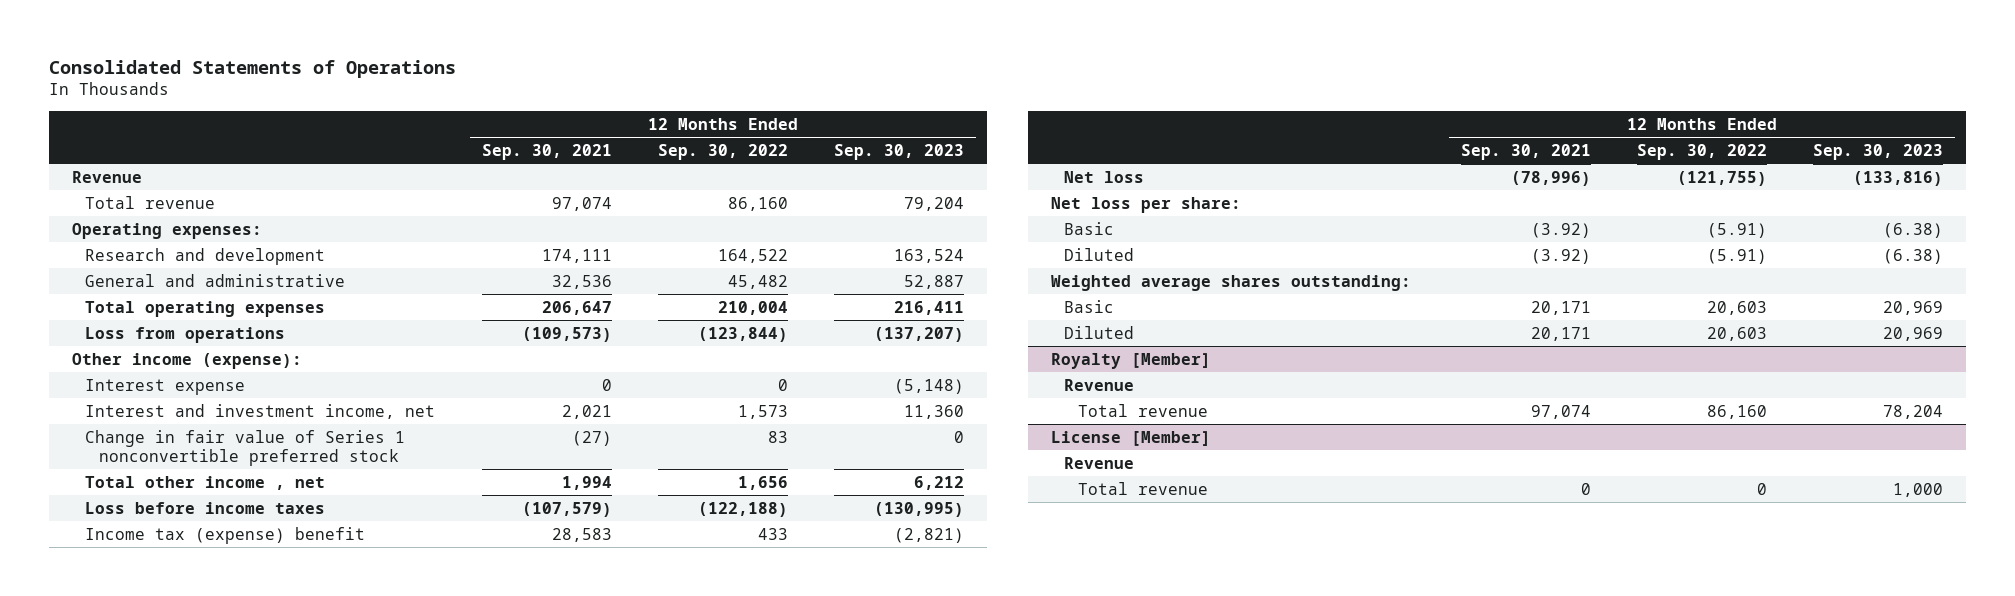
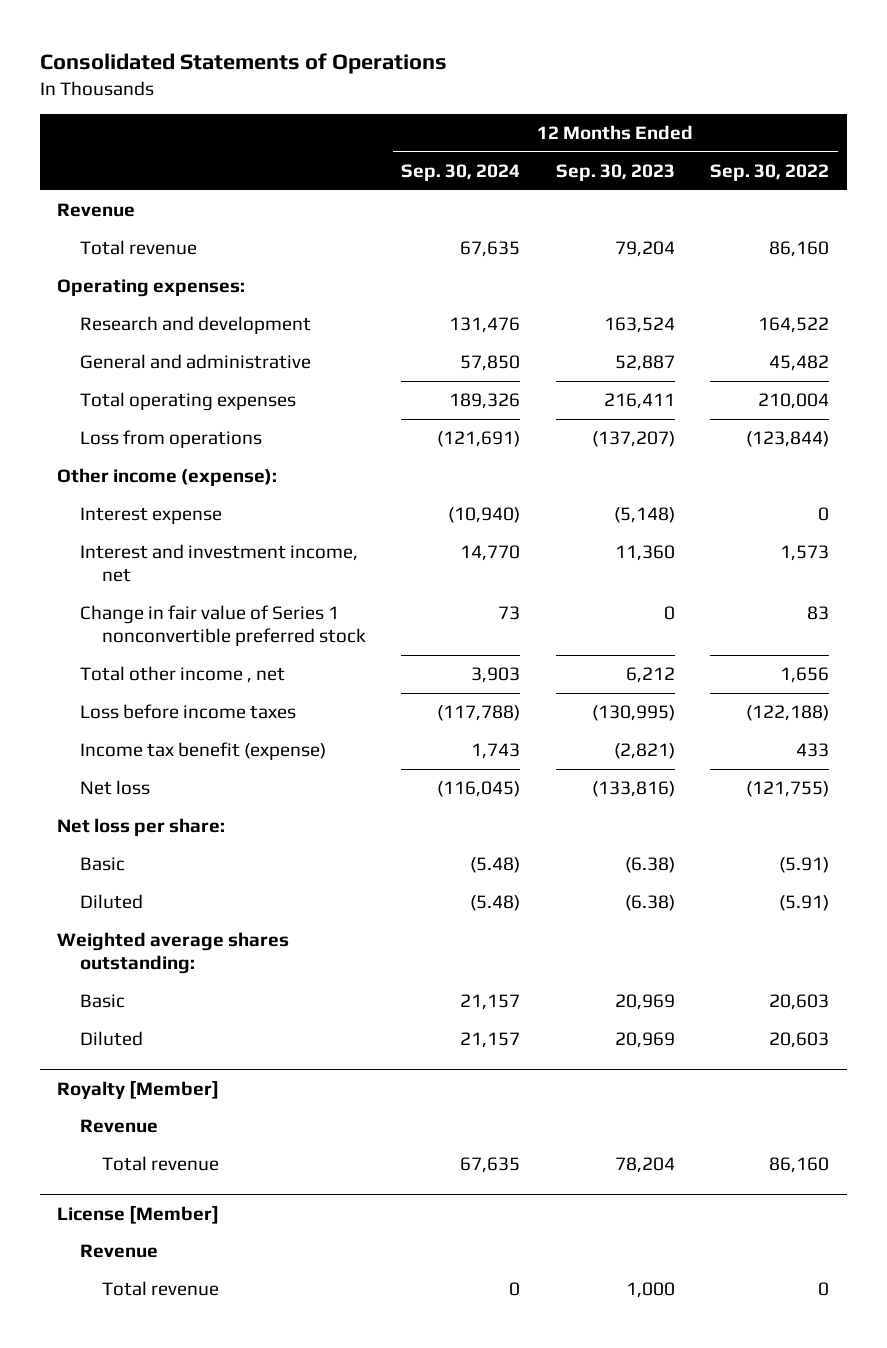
- | 12 Months Ended Sep. 30, 2021 | 12 Months Ended Sep. 30, 2022 | 12 Months Ended Sep. 30, 2023
+ | 12 Months Ended Sep. 30, 2024 | 12 Months Ended Sep. 30, 2023 | 12 Months Ended Sep. 30, 2022
- Income tax (expense) benefit | 28,583 | 433 | (2,821)
+ Income tax benefit (expense) | 1,743 | (2,821) | 433

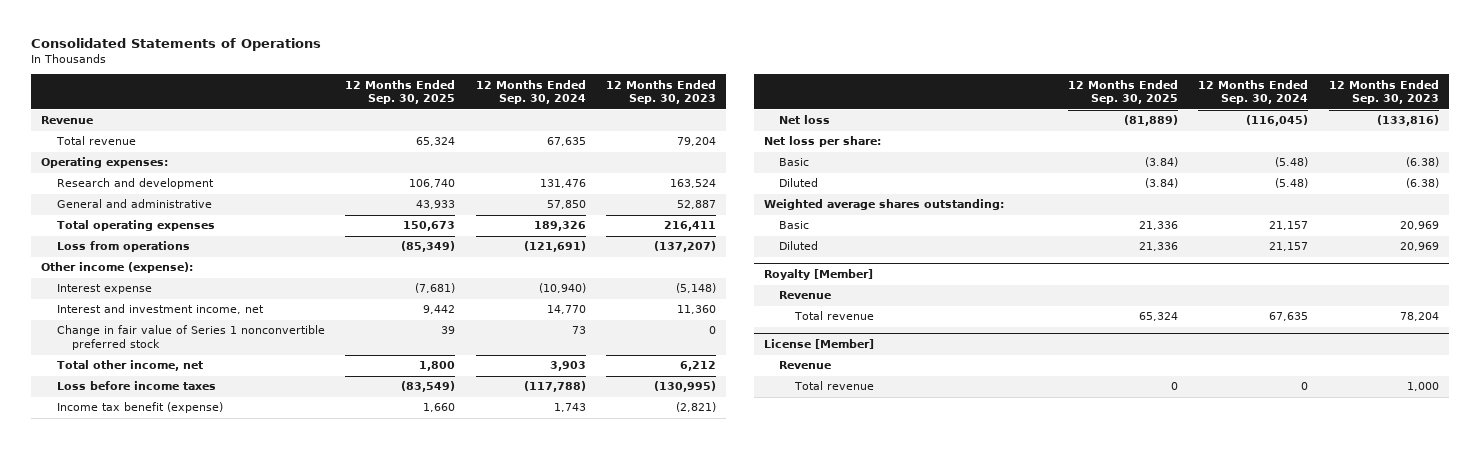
- | 12 Months Ended Sep. 30, 2024 | 12 Months Ended Sep. 30, 2023 | 12 Months Ended Sep. 30, 2022
+ | 12 Months Ended Sep. 30, 2025 | 12 Months Ended Sep. 30, 2024 | 12 Months Ended Sep. 30, 2023
- Total other income , net | 3,903 | 6,212 | 1,656
+ Total other income, net | 1,800 | 3,903 | 6,212

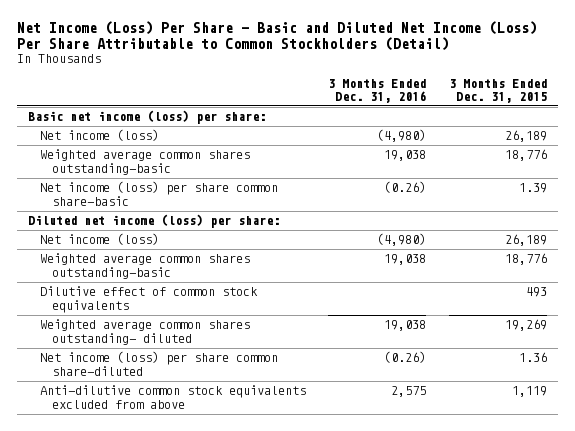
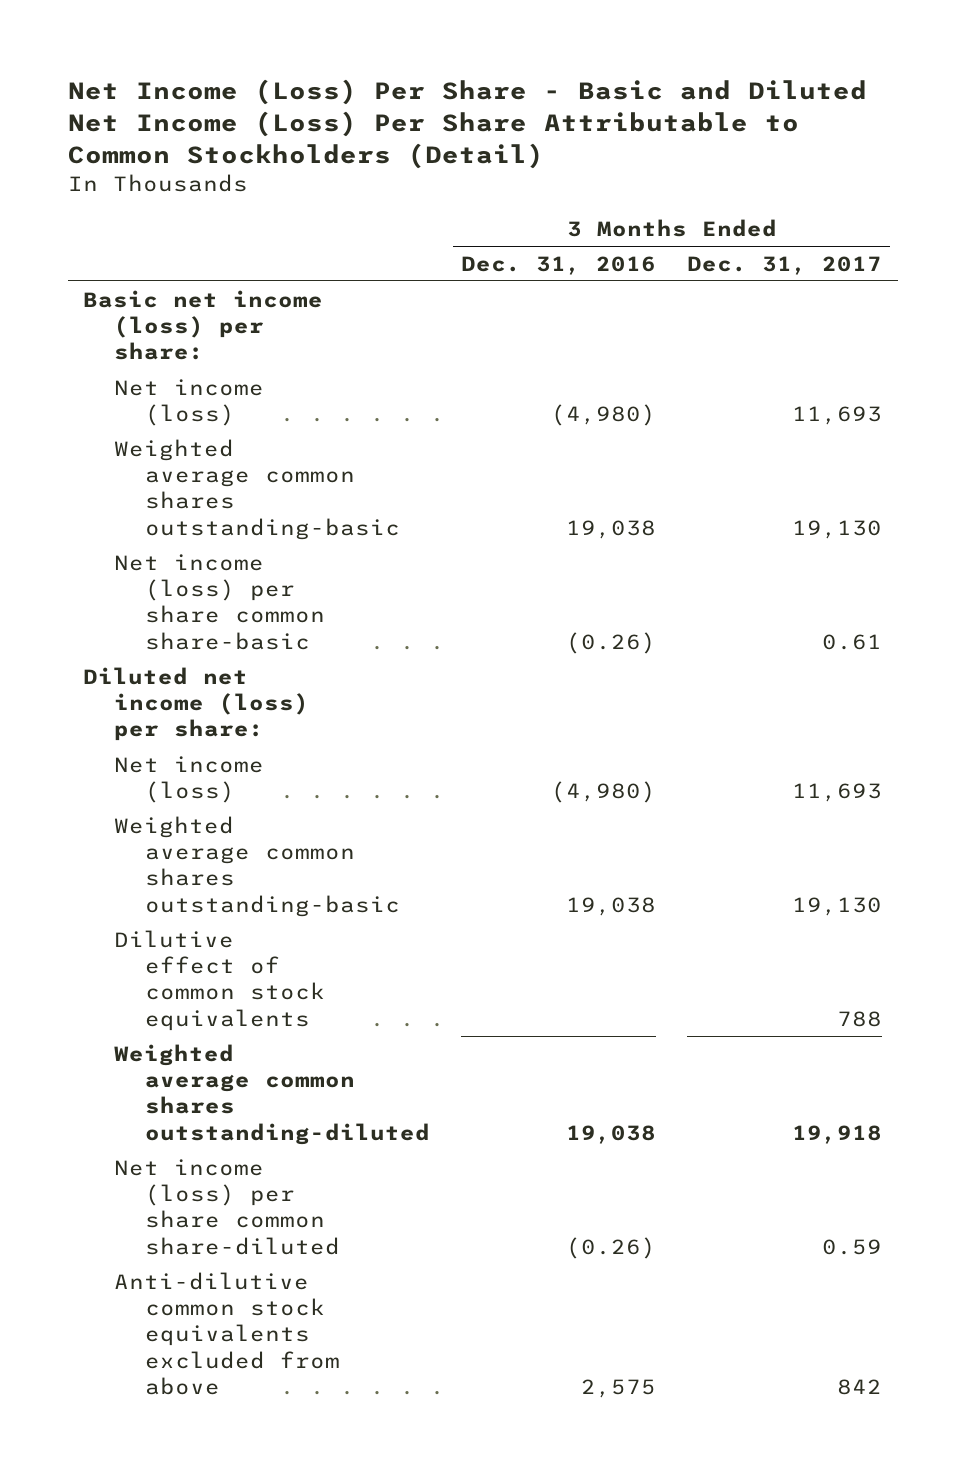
- | 3 Months Ended Dec. 31, 2016 | 3 Months Ended Dec. 31, 2015
+ | 3 Months Ended Dec. 31, 2016 | 3 Months Ended Dec. 31, 2017
- Weighted average common shares outstanding- diluted | 19,038 | 19,269
+ Weighted average common shares outstanding-diluted | 19,038 | 19,918

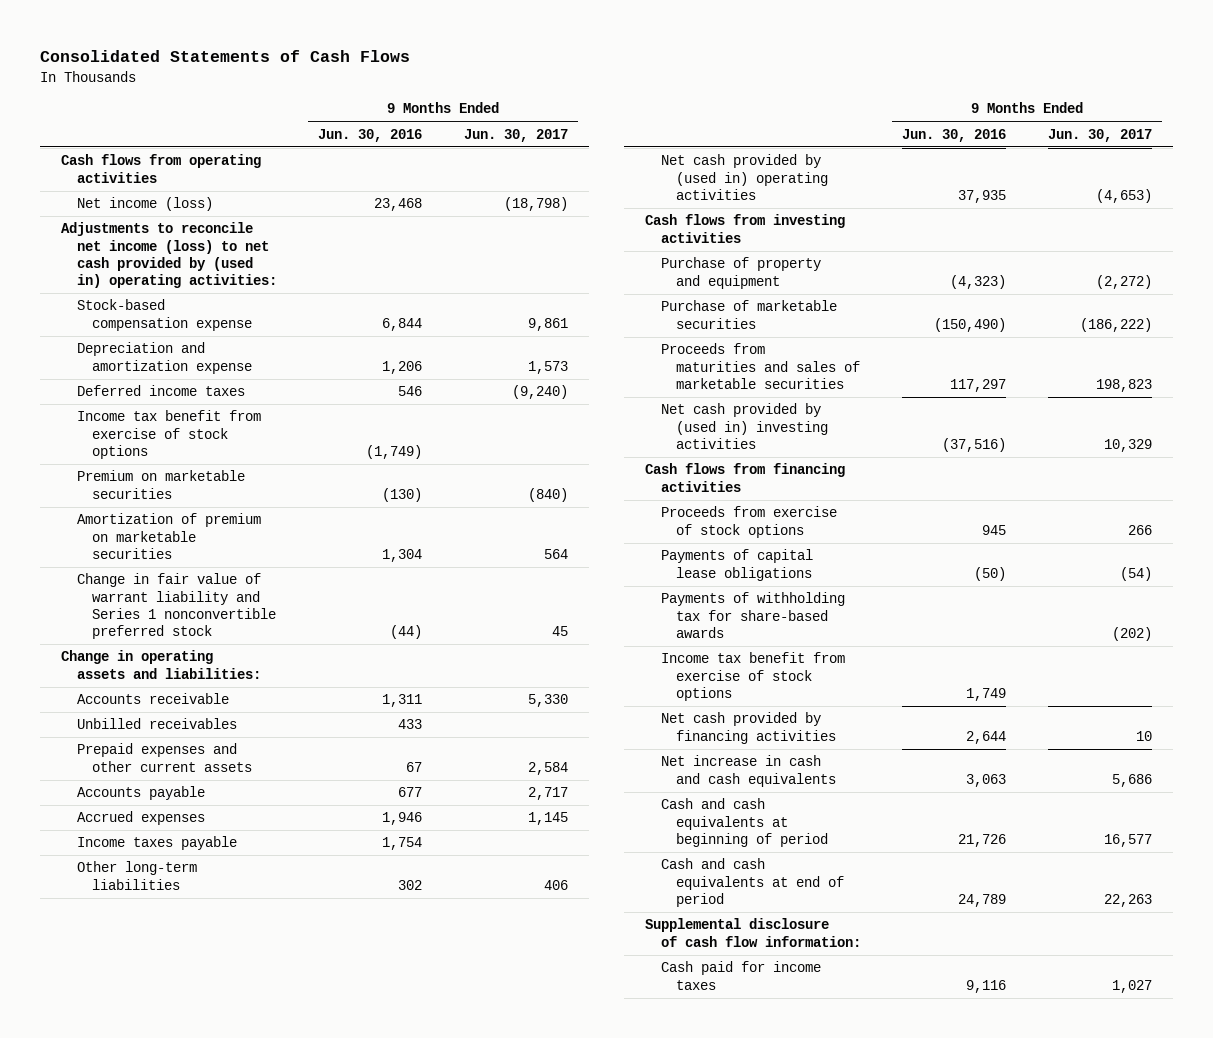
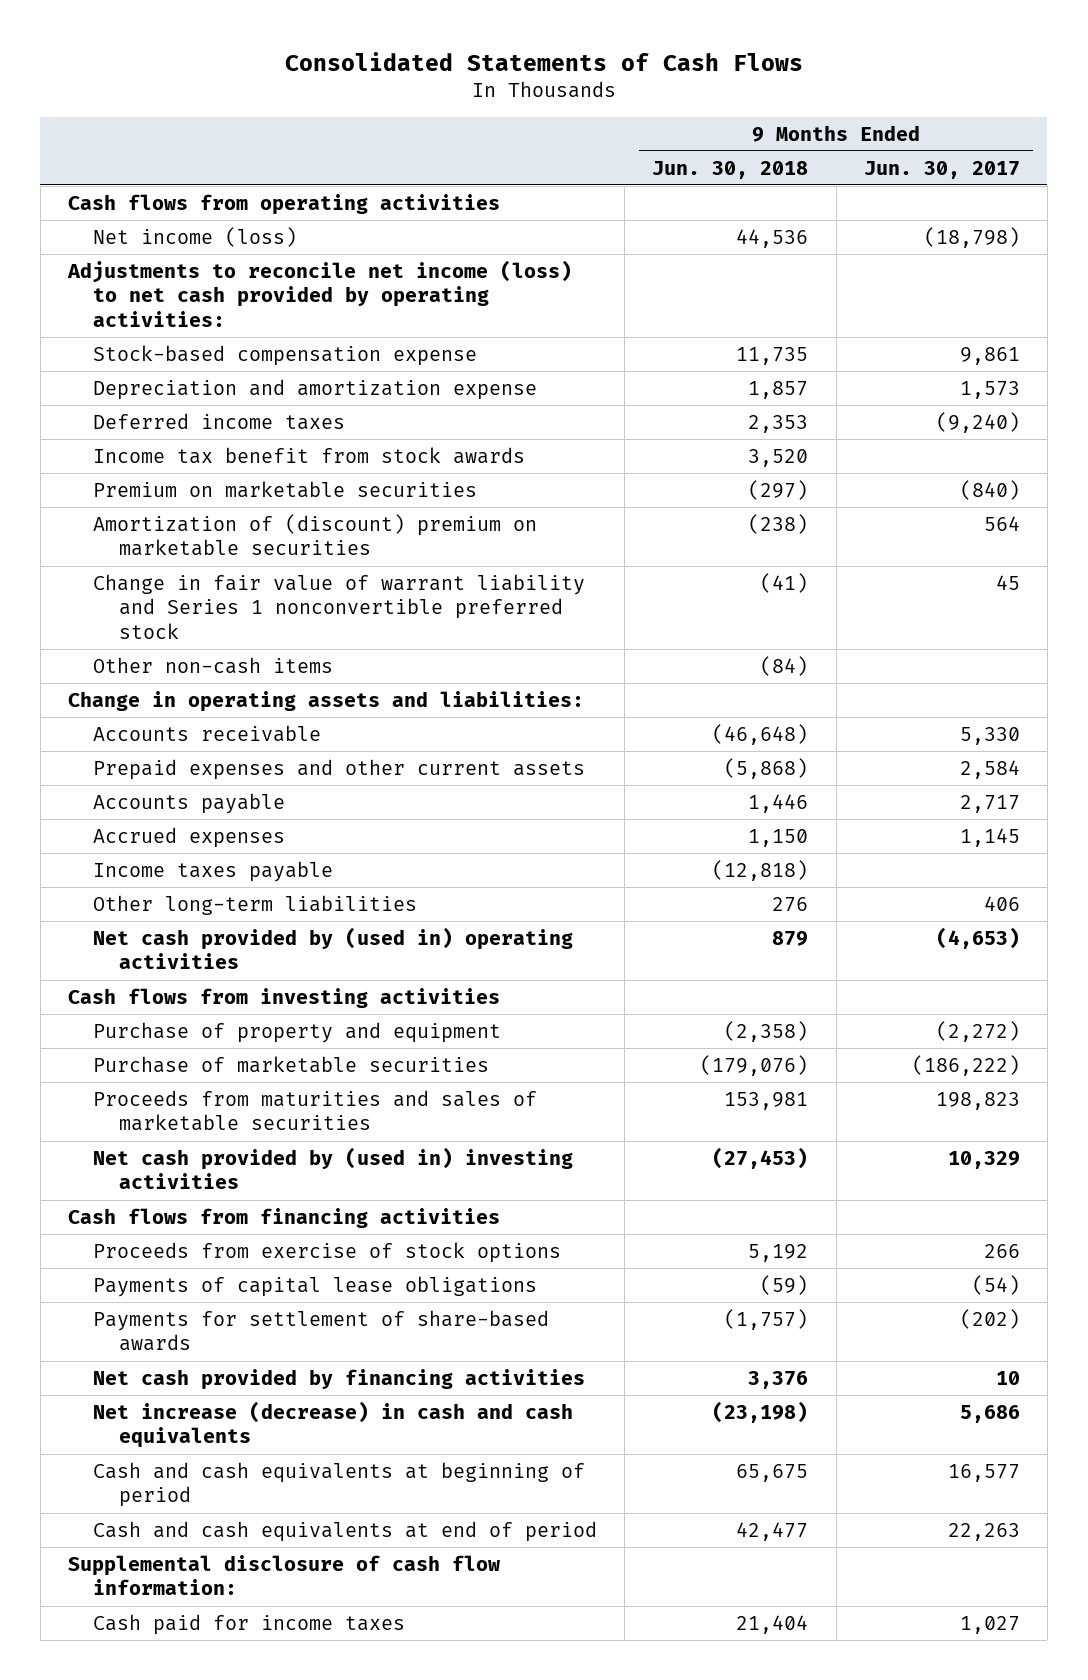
- | 9 Months Ended Jun. 30, 2016 | 9 Months Ended Jun. 30, 2017
+ | 9 Months Ended Jun. 30, 2018 | 9 Months Ended Jun. 30, 2017
- Adjustments to reconcile net income (loss) to net cash provided by (used in) operating activities:
+ Adjustments to reconcile net income (loss) to net cash provided by operating activities:
- Income tax benefit from exercise of stock options | (1,749) |
+ Income tax benefit from stock awards | 3,520 |
- Amortization of premium on marketable securities | 1,304 | 564
+ Amortization of (discount) premium on marketable securities | (238) | 564
+ Other non-cash items | (84) |
- Unbilled receivables | 433 |
- Payments of withholding tax for share-based awards | | (202)
- Income tax benefit from exercise of stock options | 1,749 |
+ Payments for settlement of share-based awards | (1,757) | (202)
- Net increase in cash and cash equivalents | 3,063 | 5,686
+ Net increase (decrease) in cash and cash equivalents | (23,198) | 5,686

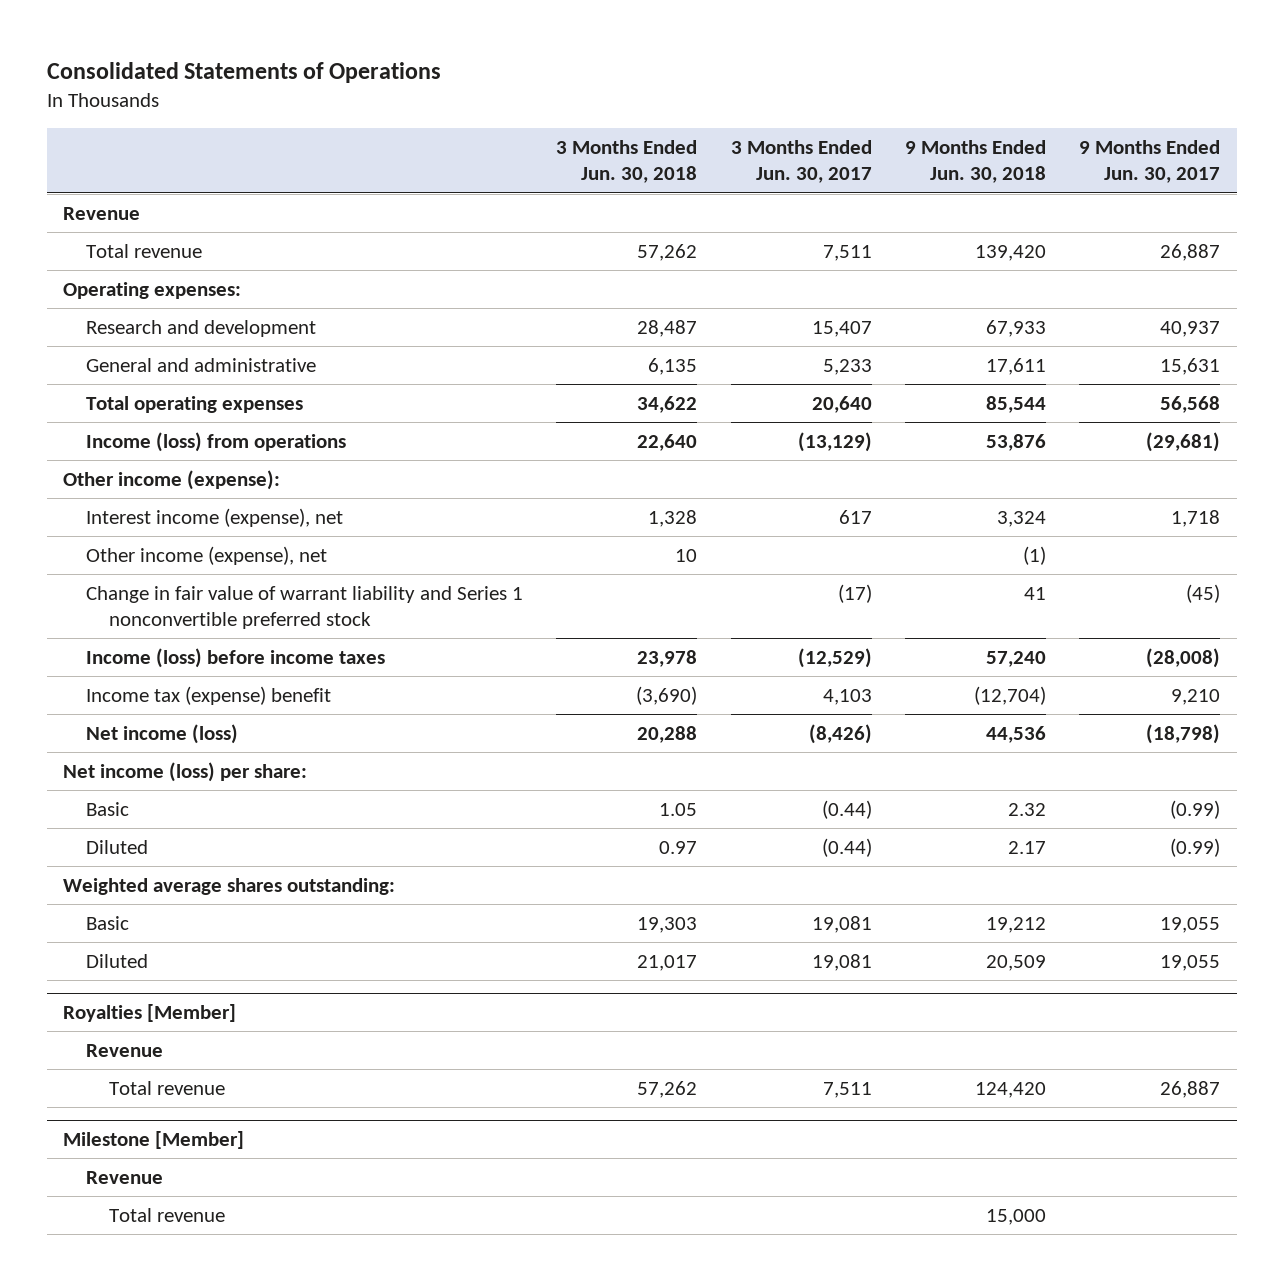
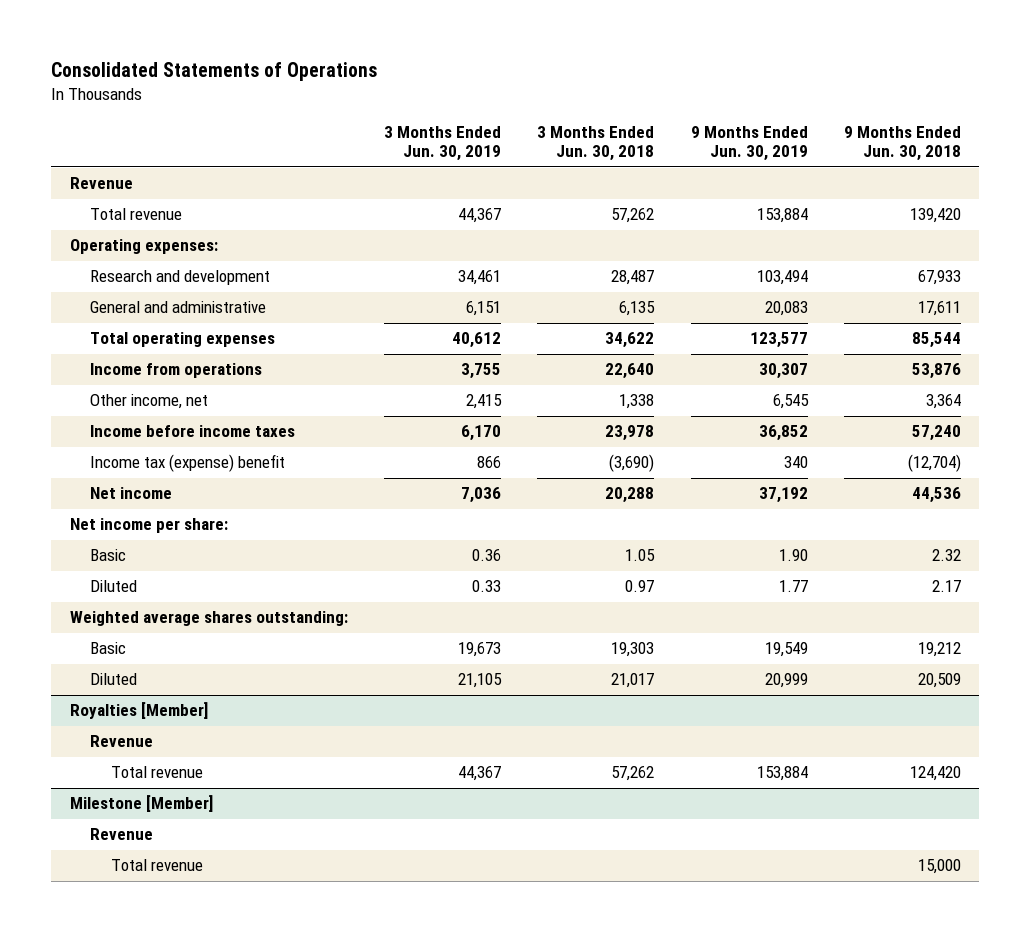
- | 3 Months Ended Jun. 30, 2018 | 3 Months Ended Jun. 30, 2017 | 9 Months Ended Jun. 30, 2018 | 9 Months Ended Jun. 30, 2017
+ | 3 Months Ended Jun. 30, 2019 | 3 Months Ended Jun. 30, 2018 | 9 Months Ended Jun. 30, 2019 | 9 Months Ended Jun. 30, 2018
- Income (loss) from operations | 22,640 | (13,129) | 53,876 | (29,681)
- Other income (expense):
- Interest income (expense), net | 1,328 | 617 | 3,324 | 1,718
- Other income (expense), net | 10 | | (1) |
- Change in fair value of warrant liability and Series 1 nonconvertible preferred stock | | (17) | 41 | (45)
- Income (loss) before income taxes | 23,978 | (12,529) | 57,240 | (28,008)
+ Income from operations | 3,755 | 22,640 | 30,307 | 53,876
+ Other income, net | 2,415 | 1,338 | 6,545 | 3,364
+ Income before income taxes | 6,170 | 23,978 | 36,852 | 57,240
- Net income (loss) | 20,288 | (8,426) | 44,536 | (18,798)
- Net income (loss) per share:
+ Net income | 7,036 | 20,288 | 37,192 | 44,536
+ Net income per share:

